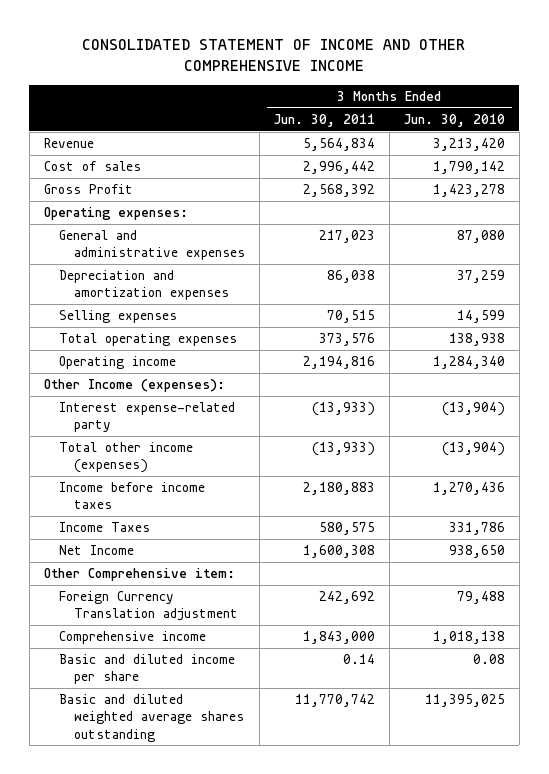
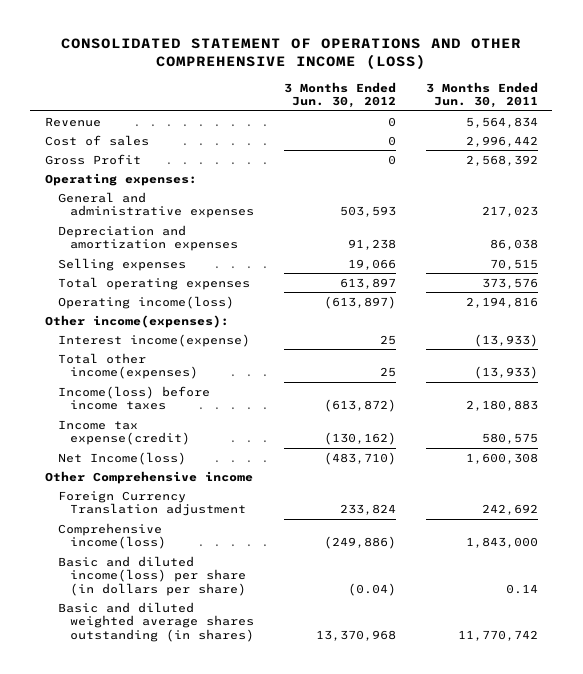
- CONSOLIDATED STATEMENT OF INCOME AND OTHER COMPREHENSIVE INCOME
+ CONSOLIDATED STATEMENT OF OPERATIONS AND OTHER COMPREHENSIVE INCOME (LOSS)
- | 3 Months Ended Jun. 30, 2011 | 3 Months Ended Jun. 30, 2010
+ | 3 Months Ended Jun. 30, 2012 | 3 Months Ended Jun. 30, 2011
- Operating income | 2,194,816 | 1,284,340
- Other Income (expenses):
- Interest expense-related party | (13,933) | (13,904)
- Total other income (expenses) | (13,933) | (13,904)
- Income before income taxes | 2,180,883 | 1,270,436
- Income Taxes | 580,575 | 331,786
- Net Income | 1,600,308 | 938,650
- Other Comprehensive item:
+ Operating income(loss) | (613,897) | 2,194,816
+ Other income(expenses):
+ Interest income(expense) | 25 | (13,933)
+ Total other income(expenses) | 25 | (13,933)
+ Income(loss) before income taxes | (613,872) | 2,180,883
+ Income tax expense(credit) | (130,162) | 580,575
+ Net Income(loss) | (483,710) | 1,600,308
+ Other Comprehensive income
- Comprehensive income | 1,843,000 | 1,018,138
- Basic and diluted income per share | 0.14 | 0.08
- Basic and diluted weighted average shares outstanding | 11,770,742 | 11,395,025
+ Comprehensive income(loss) | (249,886) | 1,843,000
+ Basic and diluted income(loss) per share (in dollars per share) | (0.04) | 0.14
+ Basic and diluted weighted average shares outstanding (in shares) | 13,370,968 | 11,770,742

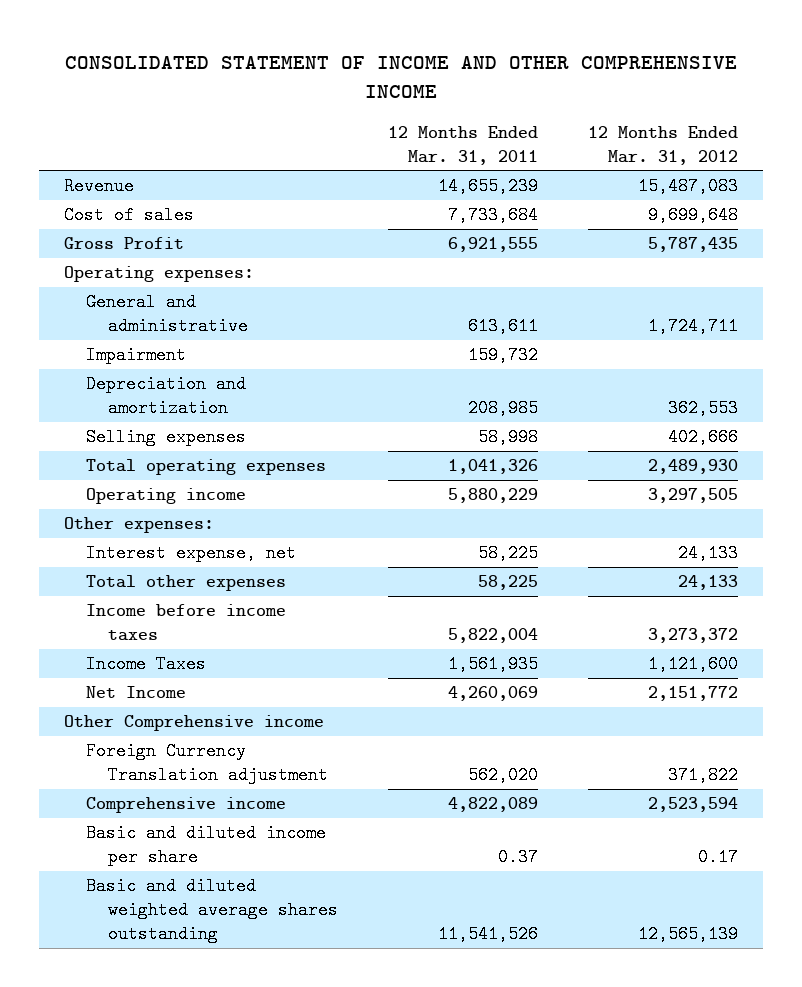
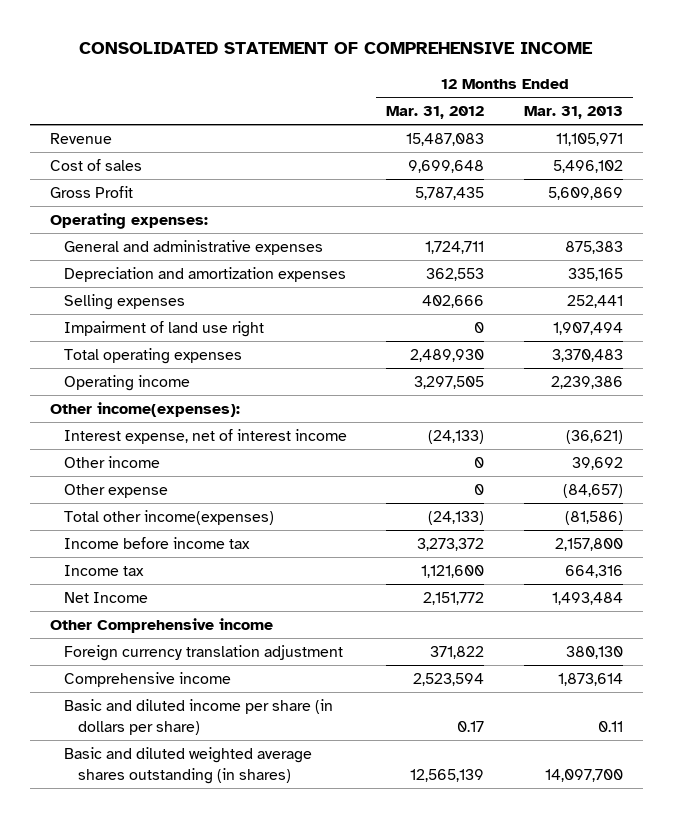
- CONSOLIDATED STATEMENT OF INCOME AND OTHER COMPREHENSIVE INCOME
+ CONSOLIDATED STATEMENT OF COMPREHENSIVE INCOME
- | 12 Months Ended Mar. 31, 2011 | 12 Months Ended Mar. 31, 2012
+ | 12 Months Ended Mar. 31, 2012 | 12 Months Ended Mar. 31, 2013
- General and administrative | 613,611 | 1,724,711
- Impairment | 159,732 |
- Depreciation and amortization | 208,985 | 362,553
+ General and administrative expenses | 1,724,711 | 875,383
+ Depreciation and amortization expenses | 362,553 | 335,165
+ Impairment of land use right | 0 | 1,907,494
- Other expenses:
- Interest expense, net | 58,225 | 24,133
- Total other expenses | 58,225 | 24,133
- Income before income taxes | 5,822,004 | 3,273,372
- Income Taxes | 1,561,935 | 1,121,600
+ Other income(expenses):
+ Interest expense, net of interest income | (24,133) | (36,621)
+ Other income | 0 | 39,692
+ Other expense | 0 | (84,657)
+ Total other income(expenses) | (24,133) | (81,586)
+ Income before income tax | 3,273,372 | 2,157,800
+ Income tax | 1,121,600 | 664,316
- Foreign Currency Translation adjustment | 562,020 | 371,822
+ Foreign currency translation adjustment | 371,822 | 380,130
- Basic and diluted income per share | 0.37 | 0.17
- Basic and diluted weighted average shares outstanding | 11,541,526 | 12,565,139
+ Basic and diluted income per share (in dollars per share) | 0.17 | 0.11
+ Basic and diluted weighted average shares outstanding (in shares) | 12,565,139 | 14,097,700

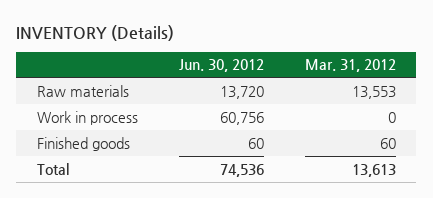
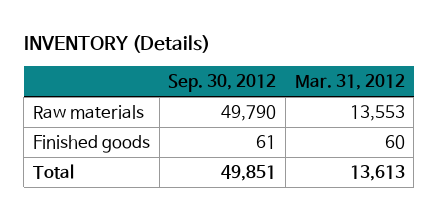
- | Jun. 30, 2012 | Mar. 31, 2012
+ | Sep. 30, 2012 | Mar. 31, 2012
- Work in process | 60,756 | 0

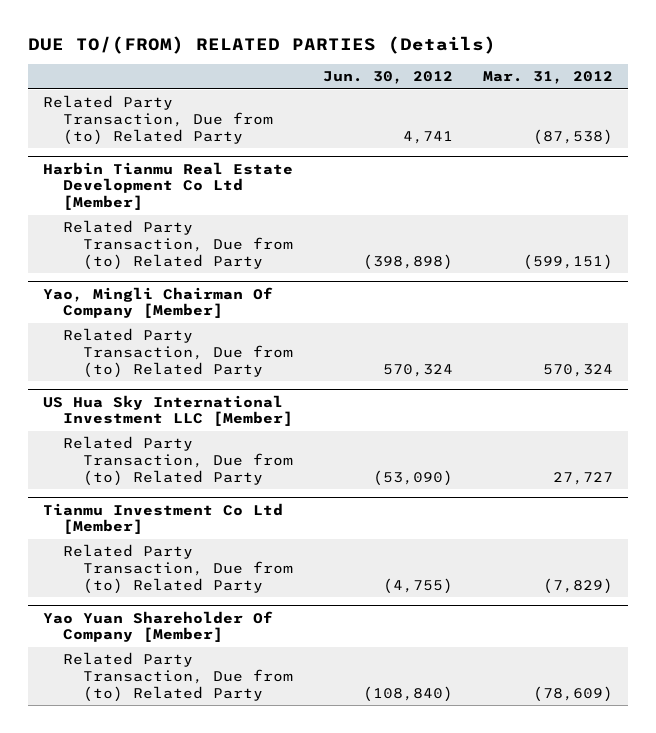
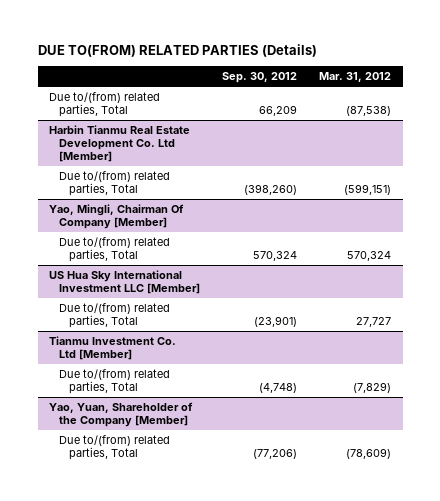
- DUE TO/(FROM) RELATED PARTIES (Details)
+ DUE TO(FROM) RELATED PARTIES (Details)
- | Jun. 30, 2012 | Mar. 31, 2012
+ | Sep. 30, 2012 | Mar. 31, 2012
- Related Party Transaction, Due from (to) Related Party | 4,741 | (87,538)
- Harbin Tianmu Real Estate Development Co Ltd [Member]
- Related Party Transaction, Due from (to) Related Party | (398,898) | (599,151)
- Yao, Mingli Chairman Of Company [Member]
- Related Party Transaction, Due from (to) Related Party | 570,324 | 570,324
+ Due to/(from) related parties, Total | 66,209 | (87,538)
+ Harbin Tianmu Real Estate Development Co. Ltd [Member]
+ Due to/(from) related parties, Total | (398,260) | (599,151)
+ Yao, Mingli, Chairman Of Company [Member]
+ Due to/(from) related parties, Total | 570,324 | 570,324
@ US Hua Sky International Investment LLC [Member]
- Related Party Transaction, Due from (to) Related Party | (53,090) | 27,727
- Tianmu Investment Co Ltd [Member]
- Related Party Transaction, Due from (to) Related Party | (4,755) | (7,829)
- Yao Yuan Shareholder Of Company [Member]
- Related Party Transaction, Due from (to) Related Party | (108,840) | (78,609)
@ US Hua Sky International Investment LLC [Member]
+ Due to/(from) related parties, Total | (23,901) | 27,727
+ Tianmu Investment Co. Ltd [Member]
+ Due to/(from) related parties, Total | (4,748) | (7,829)
+ Yao, Yuan, Shareholder of the Company [Member]
+ Due to/(from) related parties, Total | (77,206) | (78,609)

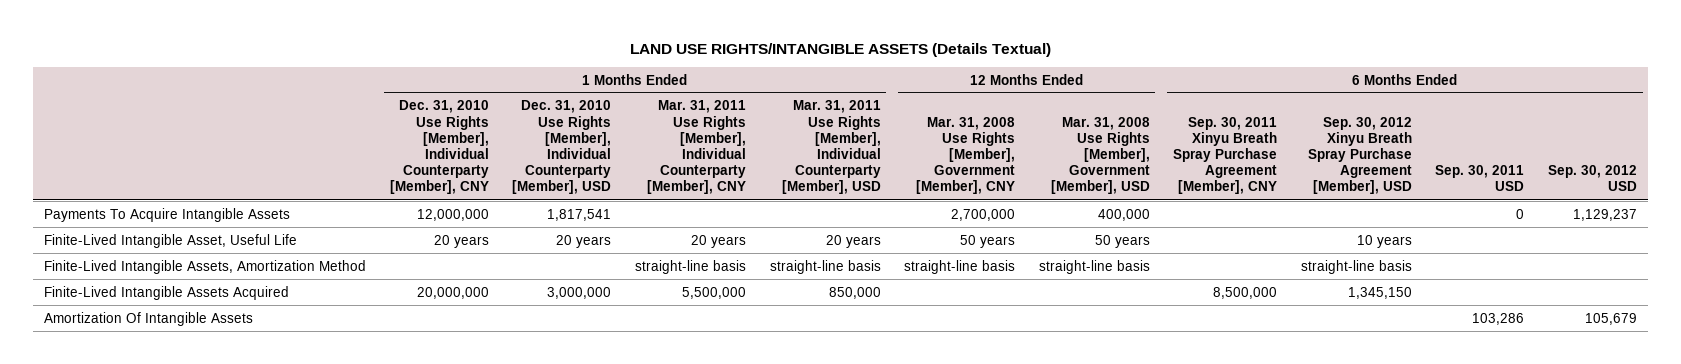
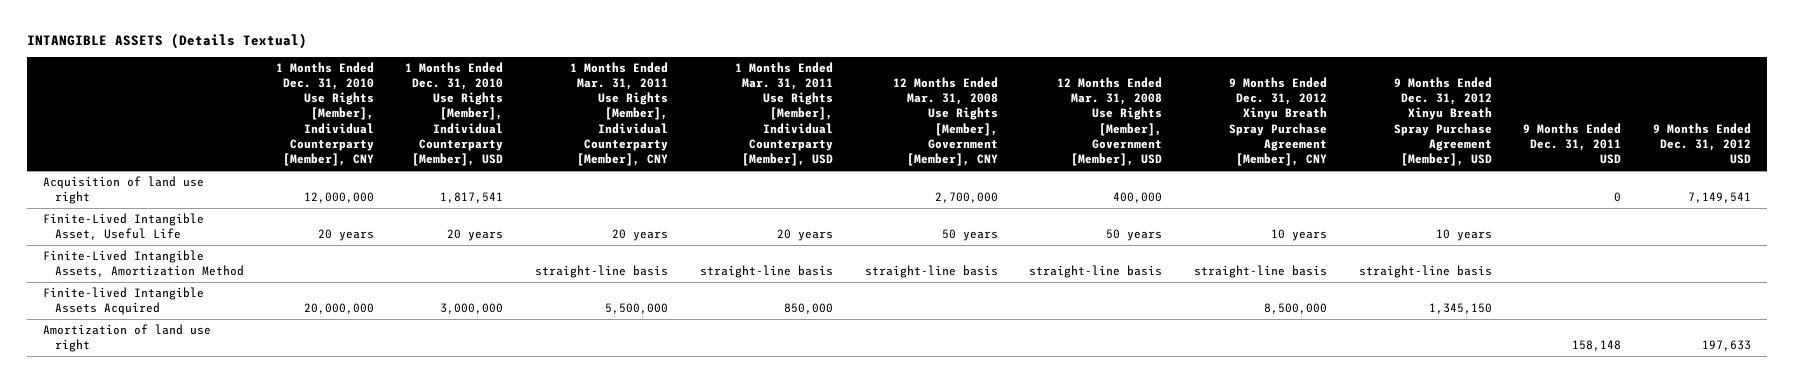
- LAND USE RIGHTS/INTANGIBLE ASSETS (Details Textual)
+ INTANGIBLE ASSETS (Details Textual)
- | 1 Months Ended Dec. 31, 2010 Use Rights [Member], Individual Counterparty [Member], CNY | 1 Months Ended Dec. 31, 2010 Use Rights [Member], Individual Counterparty [Member], USD | 1 Months Ended Mar. 31, 2011 Use Rights [Member], Individual Counterparty [Member], CNY | 1 Months Ended Mar. 31, 2011 Use Rights [Member], Individual Counterparty [Member], USD | 12 Months Ended Mar. 31, 2008 Use Rights [Member], Government [Member], CNY | 12 Months Ended Mar. 31, 2008 Use Rights [Member], Government [Member], USD | 6 Months Ended Sep. 30, 2011 Xinyu Breath Spray Purchase Agreement [Member], CNY | 6 Months Ended Sep. 30, 2012 Xinyu Breath Spray Purchase Agreement [Member], USD | 6 Months Ended Sep. 30, 2011 USD | 6 Months Ended Sep. 30, 2012 USD
+ | 1 Months Ended Dec. 31, 2010 Use Rights [Member], Individual Counterparty [Member], CNY | 1 Months Ended Dec. 31, 2010 Use Rights [Member], Individual Counterparty [Member], USD | 1 Months Ended Mar. 31, 2011 Use Rights [Member], Individual Counterparty [Member], CNY | 1 Months Ended Mar. 31, 2011 Use Rights [Member], Individual Counterparty [Member], USD | 12 Months Ended Mar. 31, 2008 Use Rights [Member], Government [Member], CNY | 12 Months Ended Mar. 31, 2008 Use Rights [Member], Government [Member], USD | 9 Months Ended Dec. 31, 2012 Xinyu Breath Spray Purchase Agreement [Member], CNY | 9 Months Ended Dec. 31, 2012 Xinyu Breath Spray Purchase Agreement [Member], USD | 9 Months Ended Dec. 31, 2011 USD | 9 Months Ended Dec. 31, 2012 USD
- Payments To Acquire Intangible Assets | 12,000,000 | 1,817,541 | | | 2,700,000 | 400,000 | | | 0 | 1,129,237
+ Acquisition of land use right | 12,000,000 | 1,817,541 | | | 2,700,000 | 400,000 | | | 0 | 7,149,541
- Finite-Lived Intangible Assets Acquired | 20,000,000 | 3,000,000 | 5,500,000 | 850,000 | | | 8,500,000 | 1,345,150 | |
- Amortization Of Intangible Assets | | | | | | | | | 103,286 | 105,679
+ Finite-lived Intangible Assets Acquired | 20,000,000 | 3,000,000 | 5,500,000 | 850,000 | | | 8,500,000 | 1,345,150 | |
+ Amortization of land use right | | | | | | | | | 158,148 | 197,633

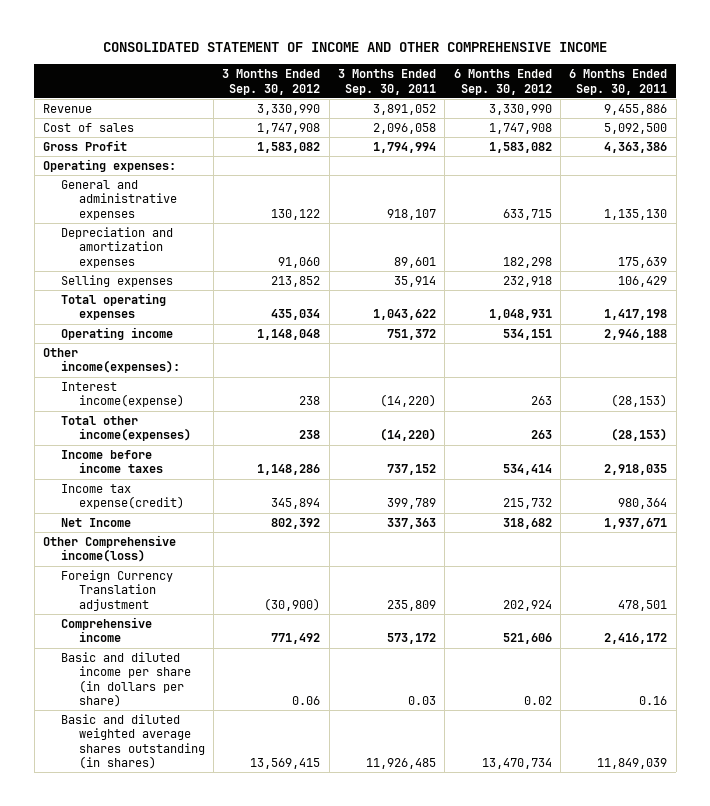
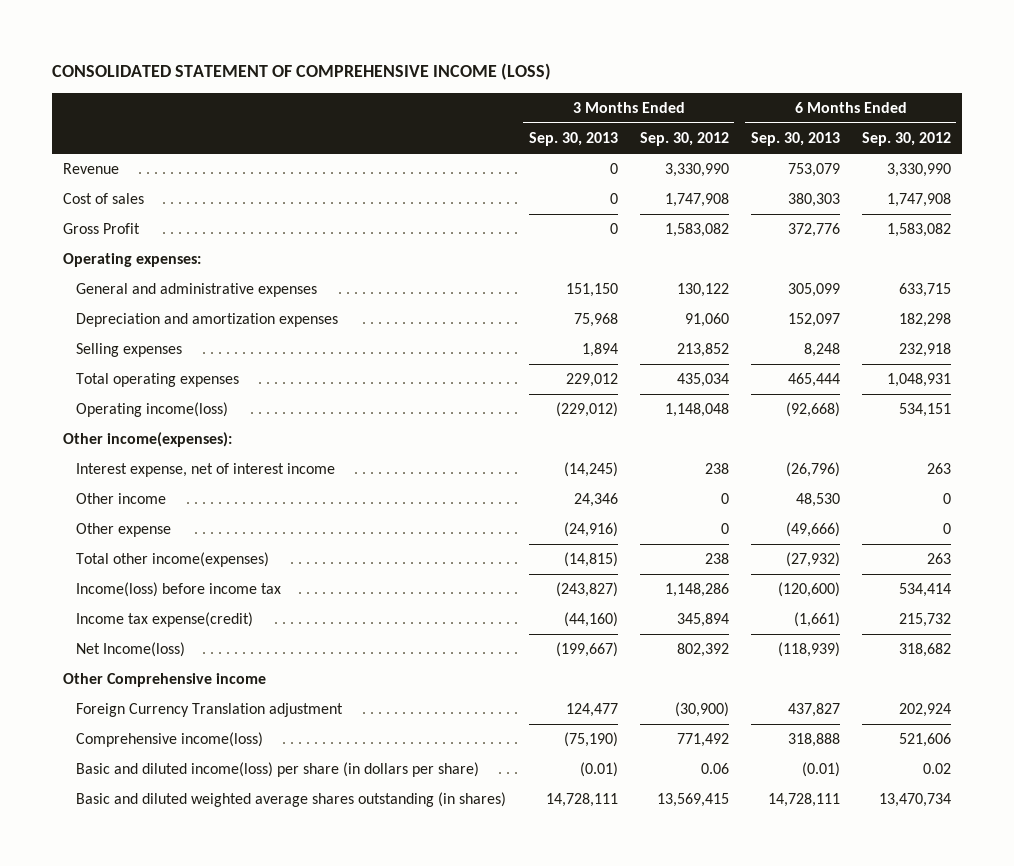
- CONSOLIDATED STATEMENT OF INCOME AND OTHER COMPREHENSIVE INCOME
+ CONSOLIDATED STATEMENT OF COMPREHENSIVE INCOME (LOSS)
- | 3 Months Ended Sep. 30, 2012 | 3 Months Ended Sep. 30, 2011 | 6 Months Ended Sep. 30, 2012 | 6 Months Ended Sep. 30, 2011
+ | 3 Months Ended Sep. 30, 2013 | 3 Months Ended Sep. 30, 2012 | 6 Months Ended Sep. 30, 2013 | 6 Months Ended Sep. 30, 2012
- Operating income | 1,148,048 | 751,372 | 534,151 | 2,946,188
+ Operating income(loss) | (229,012) | 1,148,048 | (92,668) | 534,151
- Interest income(expense) | 238 | (14,220) | 263 | (28,153)
+ Interest expense, net of interest income | (14,245) | 238 | (26,796) | 263
+ Other income | 24,346 | 0 | 48,530 | 0
+ Other expense | (24,916) | 0 | (49,666) | 0
- Income before income taxes | 1,148,286 | 737,152 | 534,414 | 2,918,035
+ Income(loss) before income tax | (243,827) | 1,148,286 | (120,600) | 534,414
- Net Income | 802,392 | 337,363 | 318,682 | 1,937,671
- Other Comprehensive income(loss)
+ Net Income(loss) | (199,667) | 802,392 | (118,939) | 318,682
+ Other Comprehensive income
- Comprehensive income | 771,492 | 573,172 | 521,606 | 2,416,172
- Basic and diluted income per share (in dollars per share) | 0.06 | 0.03 | 0.02 | 0.16
+ Comprehensive income(loss) | (75,190) | 771,492 | 318,888 | 521,606
+ Basic and diluted income(loss) per share (in dollars per share) | (0.01) | 0.06 | (0.01) | 0.02

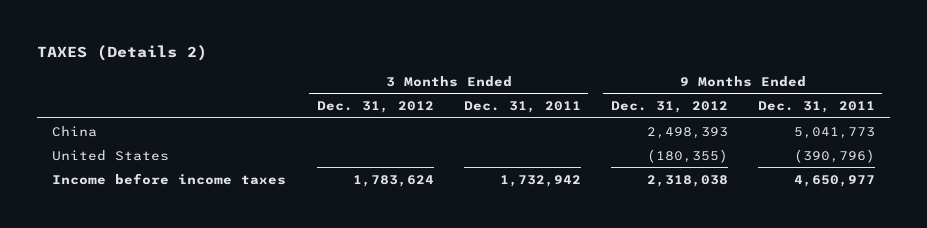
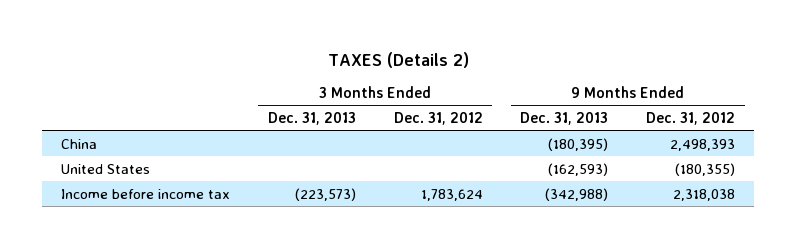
- | 3 Months Ended Dec. 31, 2012 | 3 Months Ended Dec. 31, 2011 | 9 Months Ended Dec. 31, 2012 | 9 Months Ended Dec. 31, 2011
+ | 3 Months Ended Dec. 31, 2013 | 3 Months Ended Dec. 31, 2012 | 9 Months Ended Dec. 31, 2013 | 9 Months Ended Dec. 31, 2012
- Income before income taxes | 1,783,624 | 1,732,942 | 2,318,038 | 4,650,977
+ Income before income tax | (223,573) | 1,783,624 | (342,988) | 2,318,038

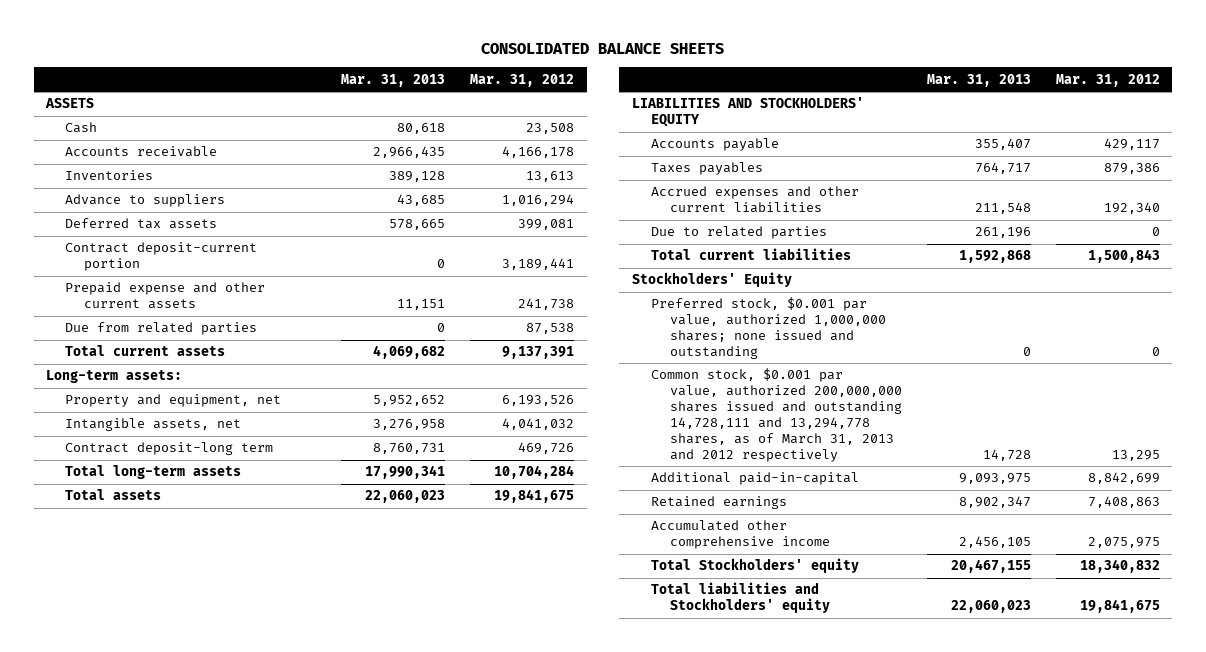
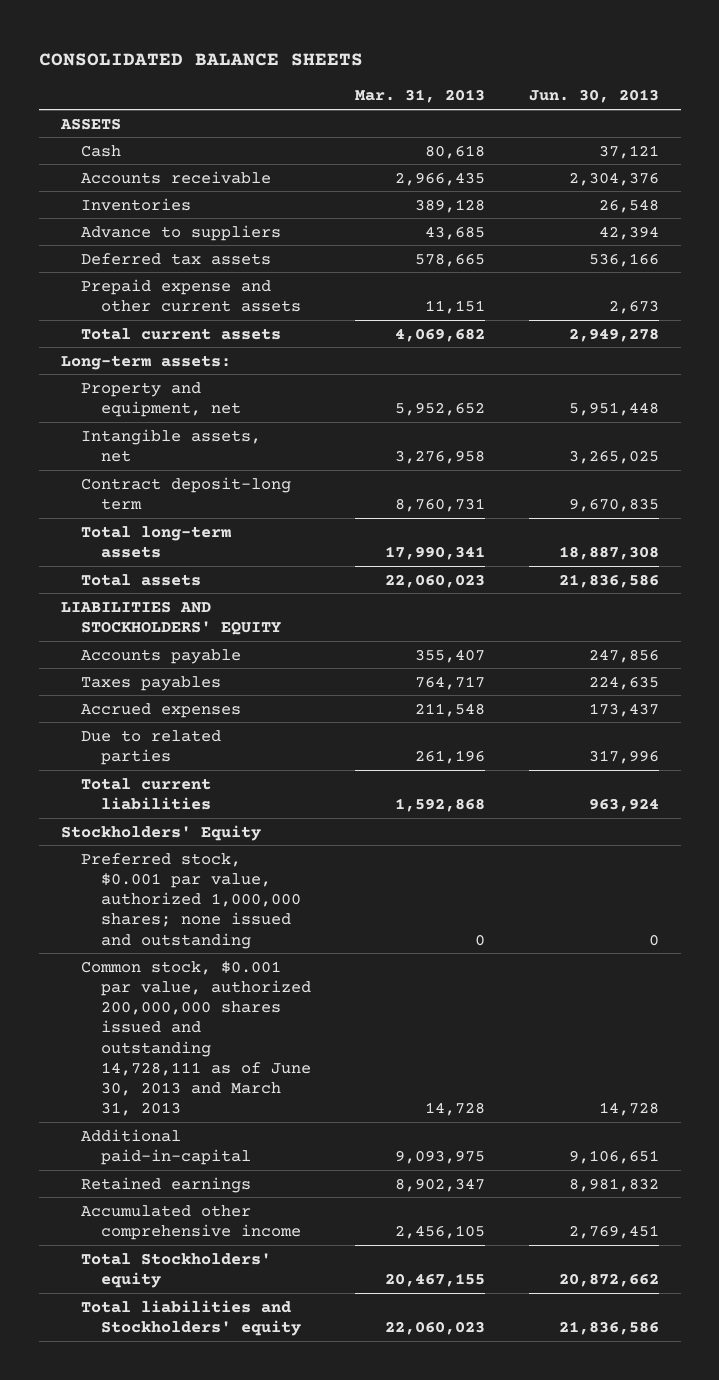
- | Mar. 31, 2013 | Mar. 31, 2012
+ | Mar. 31, 2013 | Jun. 30, 2013
- Contract deposit-current portion | 0 | 3,189,441
- Due from related parties | 0 | 87,538
- Accrued expenses and other current liabilities | 211,548 | 192,340
+ Accrued expenses | 211,548 | 173,437
- Common stock, $0.001 par value, authorized 200,000,000 shares issued and outstanding 14,728,111 and 13,294,778 shares, as of March 31, 2013 and 2012 respectively | 14,728 | 13,295
+ Common stock, $0.001 par value, authorized 200,000,000 shares issued and outstanding 14,728,111 as of June 30, 2013 and March 31, 2013 | 14,728 | 14,728

